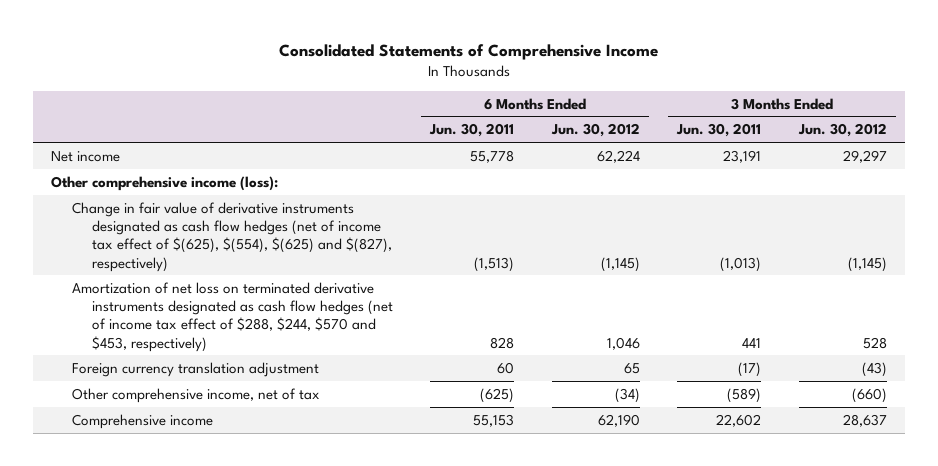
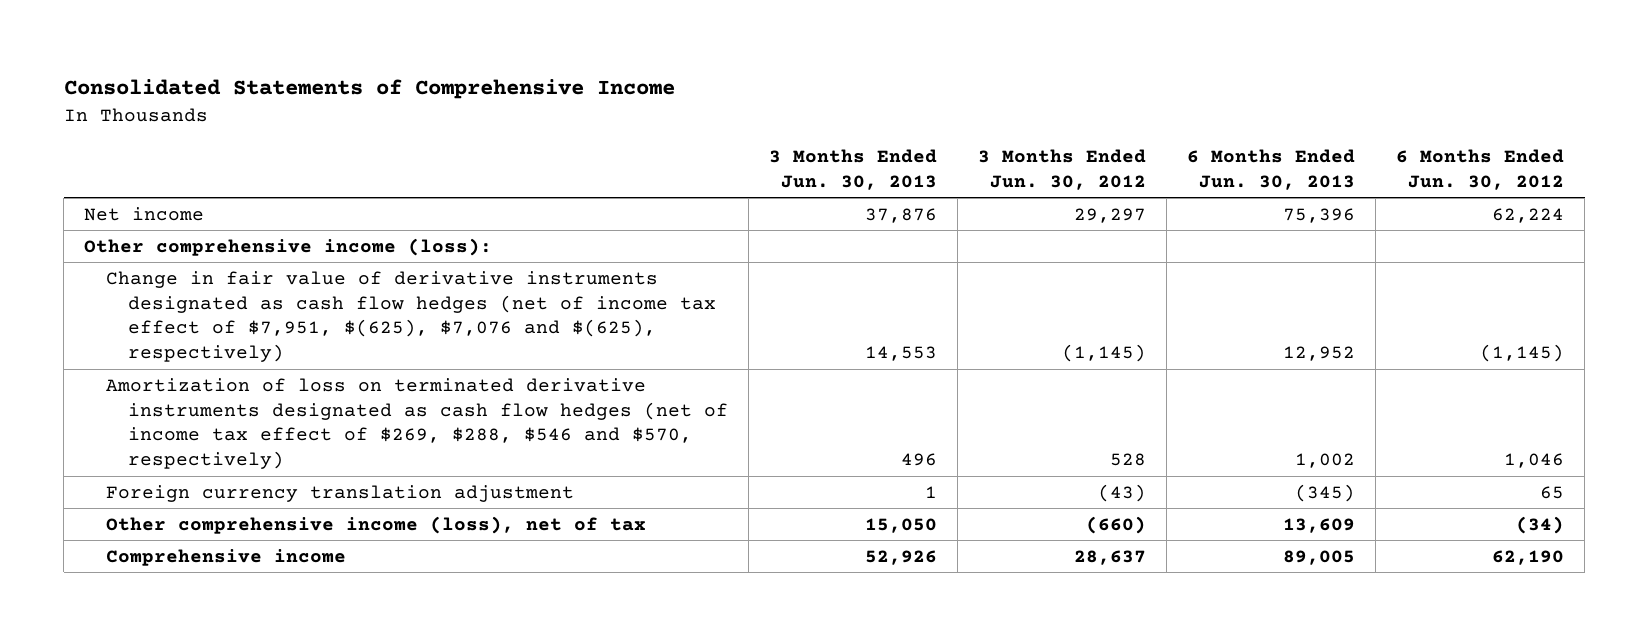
- | 6 Months Ended Jun. 30, 2011 | 6 Months Ended Jun. 30, 2012 | 3 Months Ended Jun. 30, 2011 | 3 Months Ended Jun. 30, 2012
+ | 3 Months Ended Jun. 30, 2013 | 3 Months Ended Jun. 30, 2012 | 6 Months Ended Jun. 30, 2013 | 6 Months Ended Jun. 30, 2012
- Change in fair value of derivative instruments designated as cash flow hedges (net of income tax effect of $(625), $(554), $(625) and $(827), respectively) | (1,513) | (1,145) | (1,013) | (1,145)
- Amortization of net loss on terminated derivative instruments designated as cash flow hedges (net of income tax effect of $288, $244, $570 and $453, respectively) | 828 | 1,046 | 441 | 528
+ Change in fair value of derivative instruments designated as cash flow hedges (net of income tax effect of $7,951, $(625), $7,076 and $(625), respectively) | 14,553 | (1,145) | 12,952 | (1,145)
+ Amortization of loss on terminated derivative instruments designated as cash flow hedges (net of income tax effect of $269, $288, $546 and $570, respectively) | 496 | 528 | 1,002 | 1,046
- Other comprehensive income, net of tax | (625) | (34) | (589) | (660)
+ Other comprehensive income (loss), net of tax | 15,050 | (660) | 13,609 | (34)

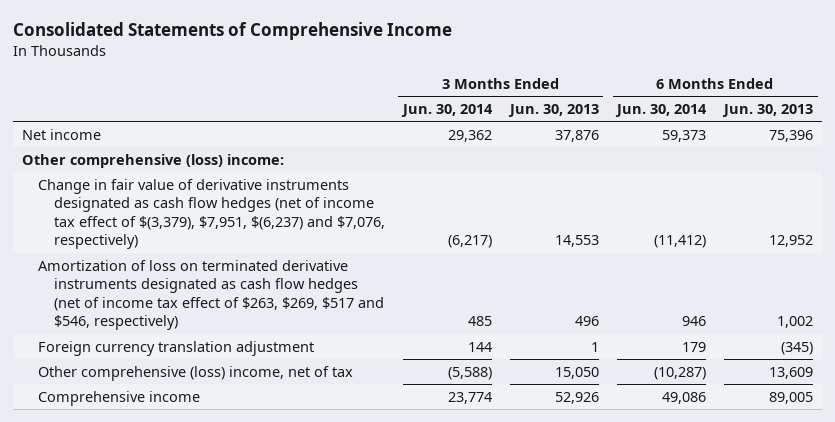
- | 3 Months Ended Jun. 30, 2013 | 3 Months Ended Jun. 30, 2012 | 6 Months Ended Jun. 30, 2013 | 6 Months Ended Jun. 30, 2012
+ | 3 Months Ended Jun. 30, 2014 | 3 Months Ended Jun. 30, 2013 | 6 Months Ended Jun. 30, 2014 | 6 Months Ended Jun. 30, 2013
- Other comprehensive income (loss):
- Change in fair value of derivative instruments designated as cash flow hedges (net of income tax effect of $7,951, $(625), $7,076 and $(625), respectively) | 14,553 | (1,145) | 12,952 | (1,145)
- Amortization of loss on terminated derivative instruments designated as cash flow hedges (net of income tax effect of $269, $288, $546 and $570, respectively) | 496 | 528 | 1,002 | 1,046
+ Other comprehensive (loss) income:
+ Change in fair value of derivative instruments designated as cash flow hedges (net of income tax effect of $(3,379), $7,951, $(6,237) and $7,076, respectively) | (6,217) | 14,553 | (11,412) | 12,952
+ Amortization of loss on terminated derivative instruments designated as cash flow hedges (net of income tax effect of $263, $269, $517 and $546, respectively) | 485 | 496 | 946 | 1,002
- Other comprehensive income (loss), net of tax | 15,050 | (660) | 13,609 | (34)
+ Other comprehensive (loss) income, net of tax | (5,588) | 15,050 | (10,287) | 13,609

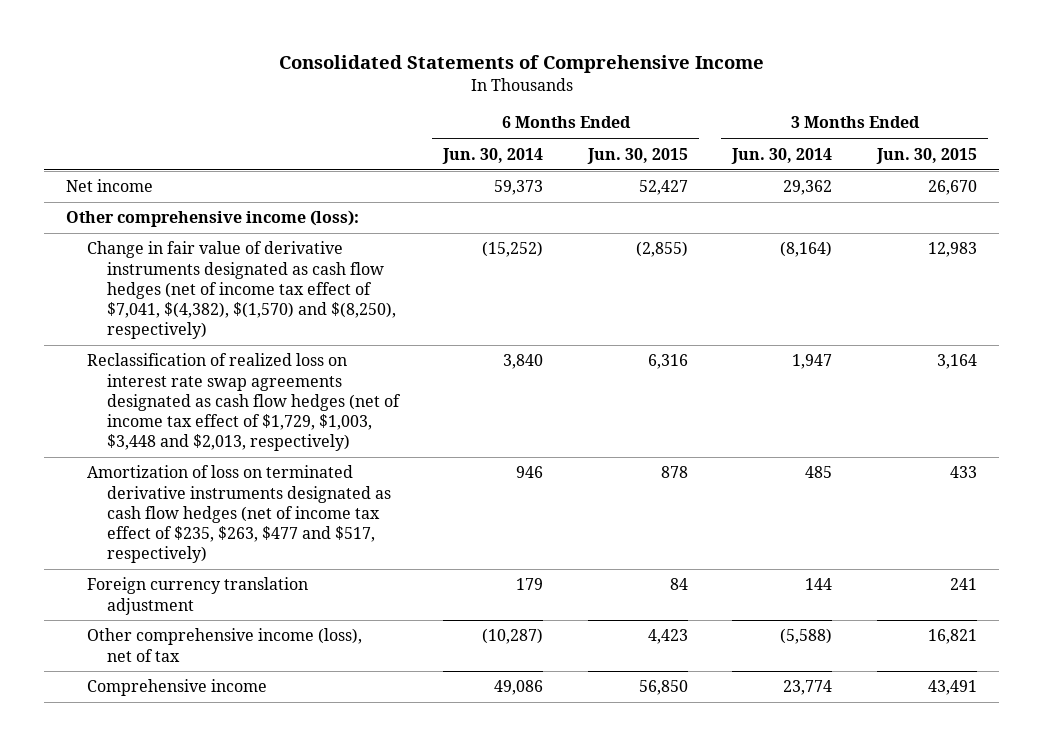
- | 3 Months Ended Jun. 30, 2014 | 3 Months Ended Jun. 30, 2013 | 6 Months Ended Jun. 30, 2014 | 6 Months Ended Jun. 30, 2013
+ | 6 Months Ended Jun. 30, 2014 | 6 Months Ended Jun. 30, 2015 | 3 Months Ended Jun. 30, 2014 | 3 Months Ended Jun. 30, 2015
- Other comprehensive (loss) income:
- Change in fair value of derivative instruments designated as cash flow hedges (net of income tax effect of $(3,379), $7,951, $(6,237) and $7,076, respectively) | (6,217) | 14,553 | (11,412) | 12,952
- Amortization of loss on terminated derivative instruments designated as cash flow hedges (net of income tax effect of $263, $269, $517 and $546, respectively) | 485 | 496 | 946 | 1,002
+ Other comprehensive income (loss):
+ Change in fair value of derivative instruments designated as cash flow hedges (net of income tax effect of $7,041, $(4,382), $(1,570) and $(8,250), respectively) | (15,252) | (2,855) | (8,164) | 12,983
+ Reclassification of realized loss on interest rate swap agreements designated as cash flow hedges (net of income tax effect of $1,729, $1,003, $3,448 and $2,013, respectively) | 3,840 | 6,316 | 1,947 | 3,164
+ Amortization of loss on terminated derivative instruments designated as cash flow hedges (net of income tax effect of $235, $263, $477 and $517, respectively) | 946 | 878 | 485 | 433
- Other comprehensive (loss) income, net of tax | (5,588) | 15,050 | (10,287) | 13,609
+ Other comprehensive income (loss), net of tax | (10,287) | 4,423 | (5,588) | 16,821

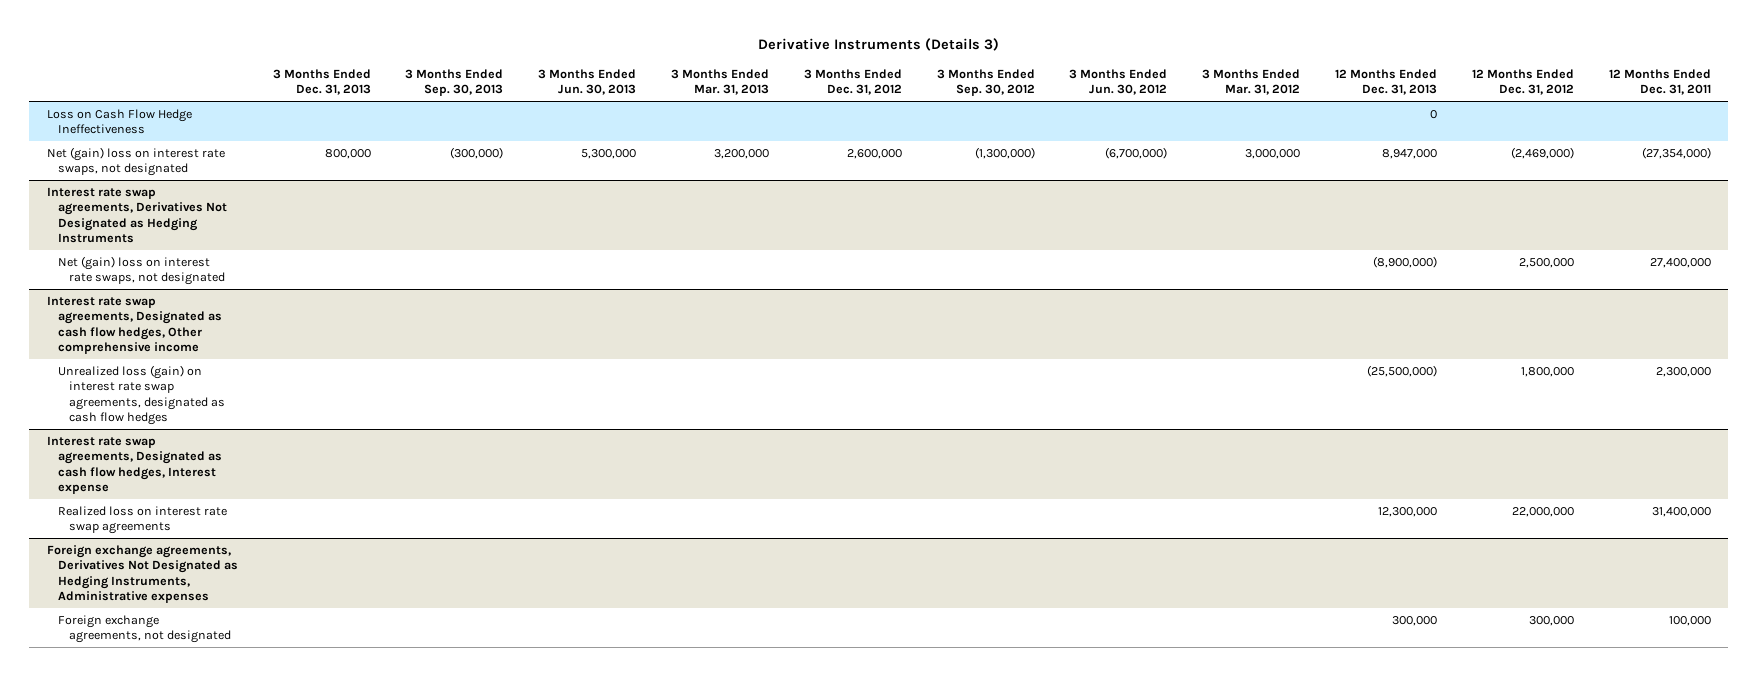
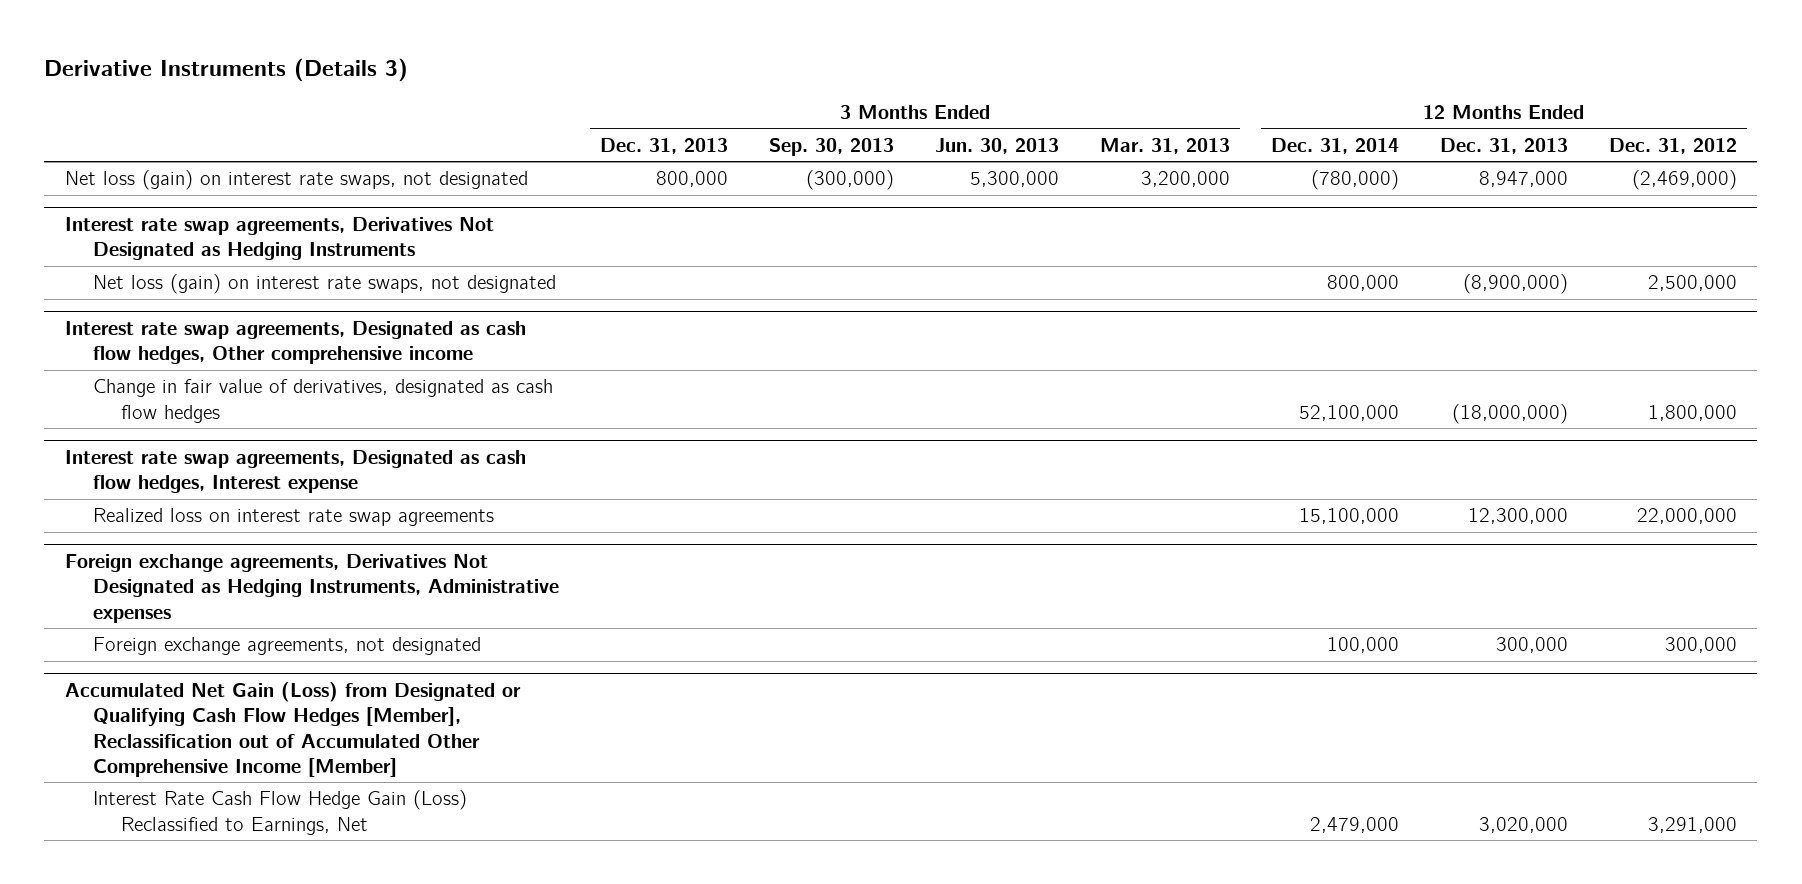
- | 3 Months Ended Dec. 31, 2013 | 3 Months Ended Sep. 30, 2013 | 3 Months Ended Jun. 30, 2013 | 3 Months Ended Mar. 31, 2013 | 3 Months Ended Dec. 31, 2012 | 3 Months Ended Sep. 30, 2012 | 3 Months Ended Jun. 30, 2012 | 3 Months Ended Mar. 31, 2012 | 12 Months Ended Dec. 31, 2013 | 12 Months Ended Dec. 31, 2012 | 12 Months Ended Dec. 31, 2011
+ | 3 Months Ended Dec. 31, 2013 | 3 Months Ended Sep. 30, 2013 | 3 Months Ended Jun. 30, 2013 | 3 Months Ended Mar. 31, 2013 | 12 Months Ended Dec. 31, 2014 | 12 Months Ended Dec. 31, 2013 | 12 Months Ended Dec. 31, 2012
- Loss on Cash Flow Hedge Ineffectiveness | | | | | | | | | 0 | |
- Net (gain) loss on interest rate swaps, not designated | 800,000 | (300,000) | 5,300,000 | 3,200,000 | 2,600,000 | (1,300,000) | (6,700,000) | 3,000,000 | 8,947,000 | (2,469,000) | (27,354,000)
+ Net loss (gain) on interest rate swaps, not designated | 800,000 | (300,000) | 5,300,000 | 3,200,000 | (780,000) | 8,947,000 | (2,469,000)
@ Interest rate swap agreements, Derivatives Not Designated as Hedging Instruments
- Net (gain) loss on interest rate swaps, not designated | | | | | | | | | (8,900,000) | 2,500,000 | 27,400,000
+ Net loss (gain) on interest rate swaps, not designated | | | | | 800,000 | (8,900,000) | 2,500,000
@ Interest rate swap agreements, Designated as cash flow hedges, Other comprehensive income
- Unrealized loss (gain) on interest rate swap agreements, designated as cash flow hedges | | | | | | | | | (25,500,000) | 1,800,000 | 2,300,000
+ Change in fair value of derivatives, designated as cash flow hedges | | | | | 52,100,000 | (18,000,000) | 1,800,000
+ Accumulated Net Gain (Loss) from Designated or Qualifying Cash Flow Hedges [Member], Reclassification out of Accumulated Other Comprehensive Income [Member]
+ Interest Rate Cash Flow Hedge Gain (Loss) Reclassified to Earnings, Net | | | | | 2,479,000 | 3,020,000 | 3,291,000

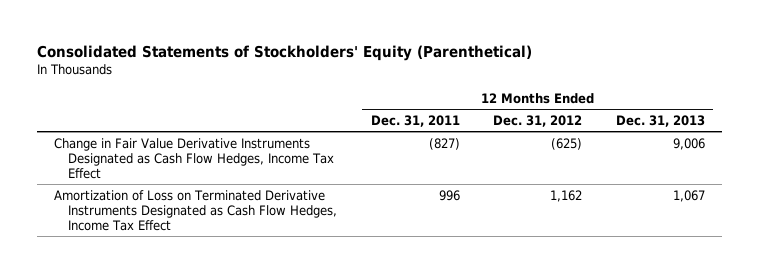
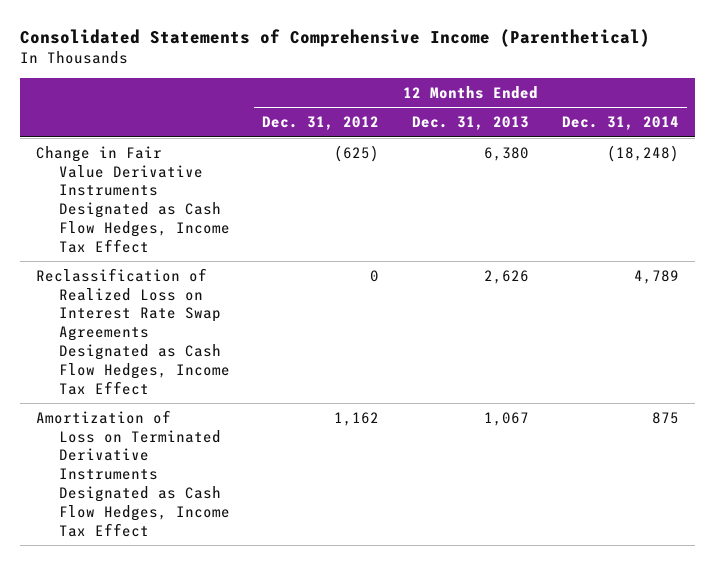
- Consolidated Statements of Stockholders' Equity (Parenthetical)
+ Consolidated Statements of Comprehensive Income (Parenthetical)
- | 12 Months Ended Dec. 31, 2011 | 12 Months Ended Dec. 31, 2012 | 12 Months Ended Dec. 31, 2013
+ | 12 Months Ended Dec. 31, 2012 | 12 Months Ended Dec. 31, 2013 | 12 Months Ended Dec. 31, 2014
- Change in Fair Value Derivative Instruments Designated as Cash Flow Hedges, Income Tax Effect | (827) | (625) | 9,006
+ Change in Fair Value Derivative Instruments Designated as Cash Flow Hedges, Income Tax Effect | (625) | 6,380 | (18,248)
+ Reclassification of Realized Loss on Interest Rate Swap Agreements Designated as Cash Flow Hedges, Income Tax Effect | 0 | 2,626 | 4,789

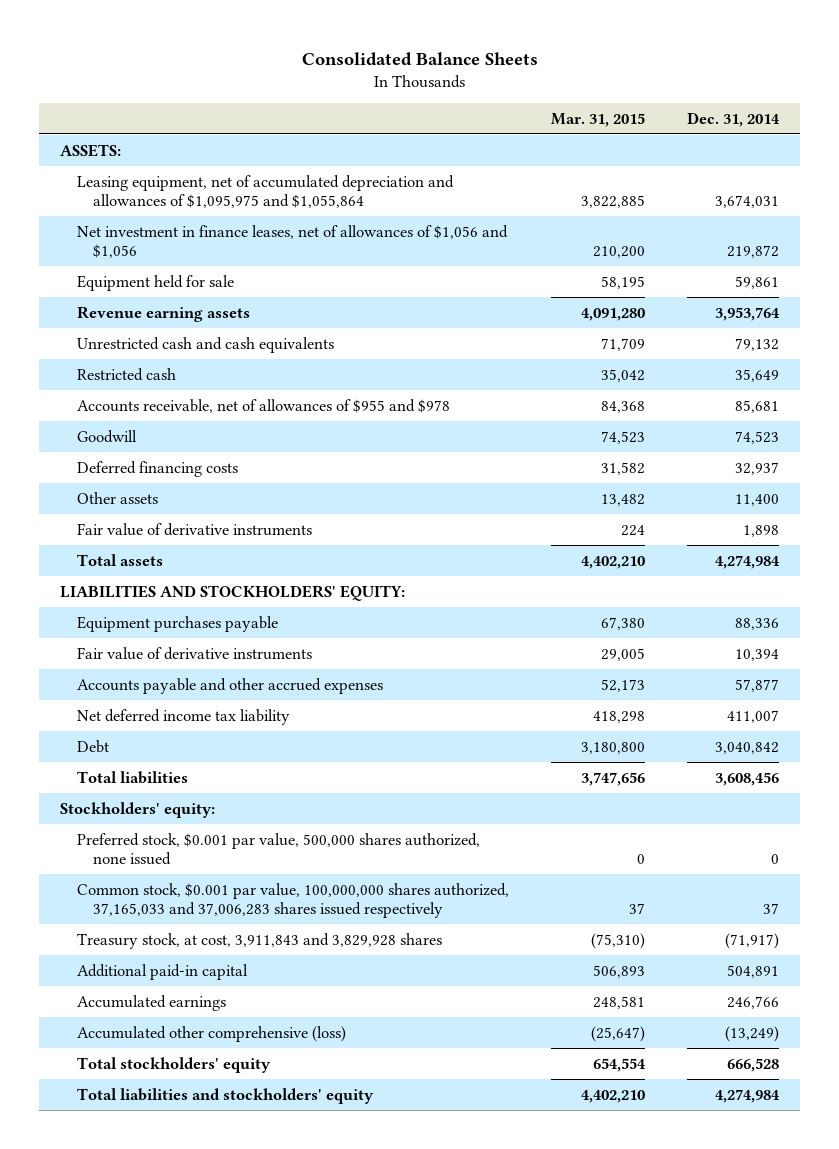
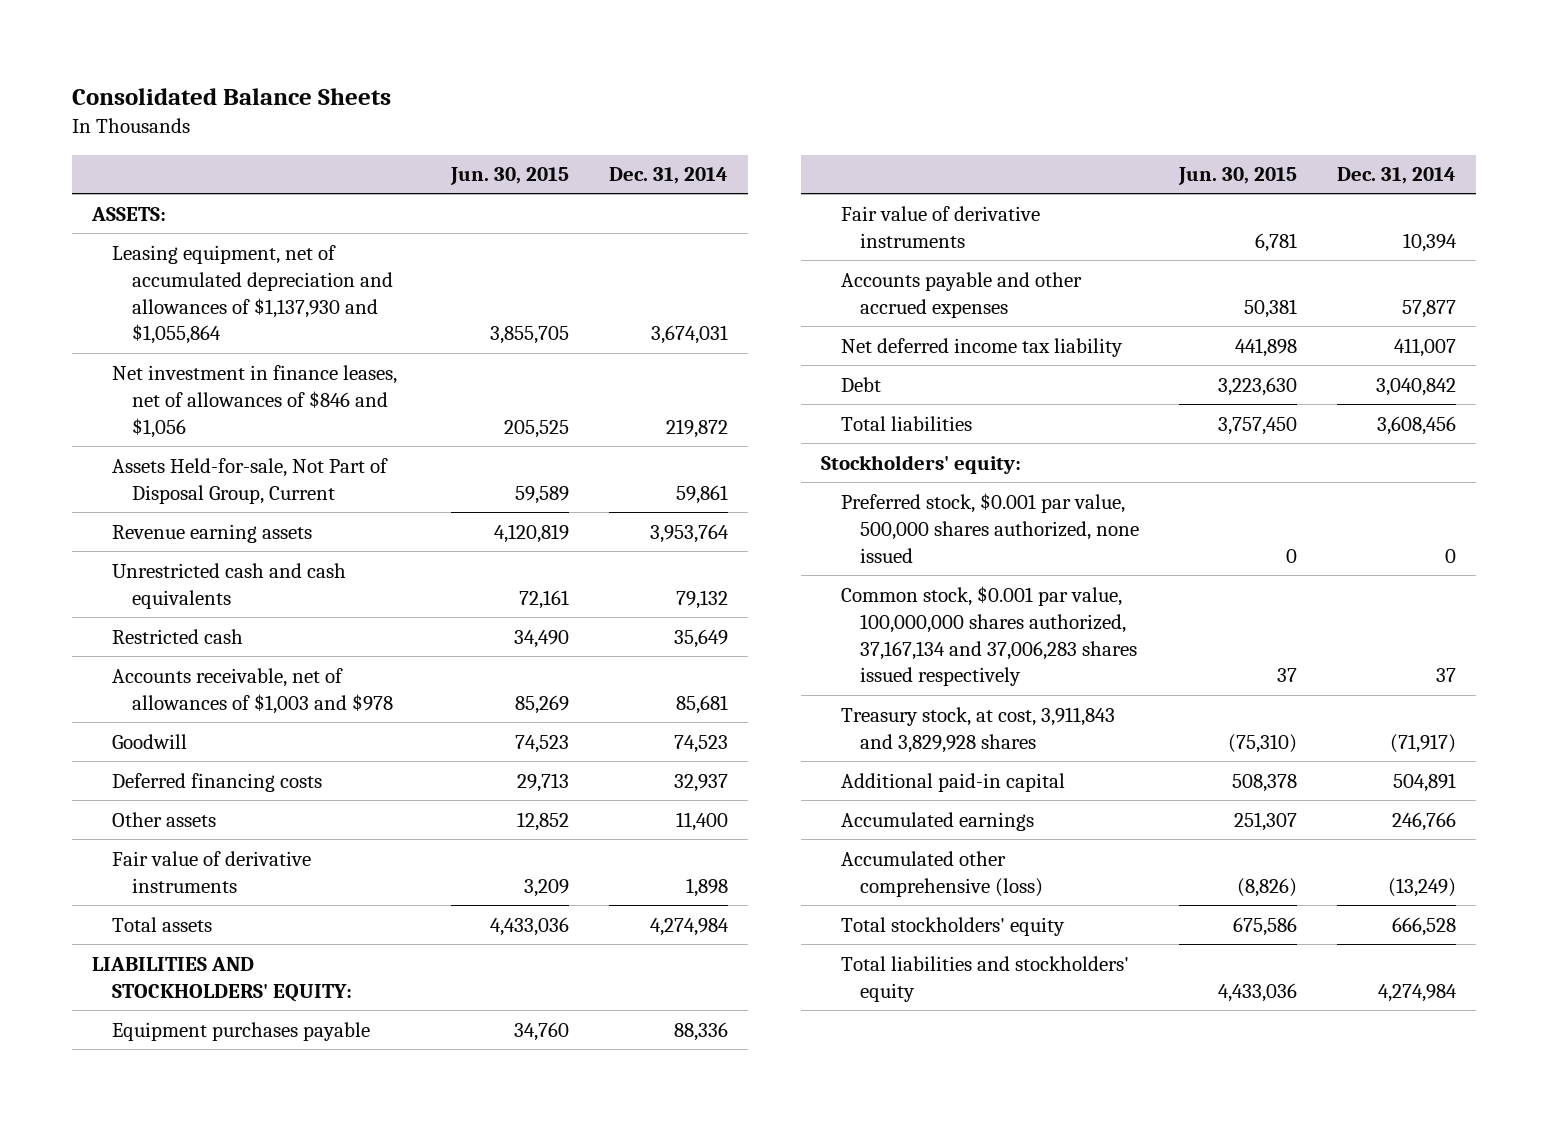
- | Mar. 31, 2015 | Dec. 31, 2014
+ | Jun. 30, 2015 | Dec. 31, 2014
- Leasing equipment, net of accumulated depreciation and allowances of $1,095,975 and $1,055,864 | 3,822,885 | 3,674,031
- Net investment in finance leases, net of allowances of $1,056 and $1,056 | 210,200 | 219,872
- Equipment held for sale | 58,195 | 59,861
+ Leasing equipment, net of accumulated depreciation and allowances of $1,137,930 and $1,055,864 | 3,855,705 | 3,674,031
+ Net investment in finance leases, net of allowances of $846 and $1,056 | 205,525 | 219,872
+ Assets Held-for-sale, Not Part of Disposal Group, Current | 59,589 | 59,861
- Accounts receivable, net of allowances of $955 and $978 | 84,368 | 85,681
+ Accounts receivable, net of allowances of $1,003 and $978 | 85,269 | 85,681
- Common stock, $0.001 par value, 100,000,000 shares authorized, 37,165,033 and 37,006,283 shares issued respectively | 37 | 37
+ Common stock, $0.001 par value, 100,000,000 shares authorized, 37,167,134 and 37,006,283 shares issued respectively | 37 | 37

